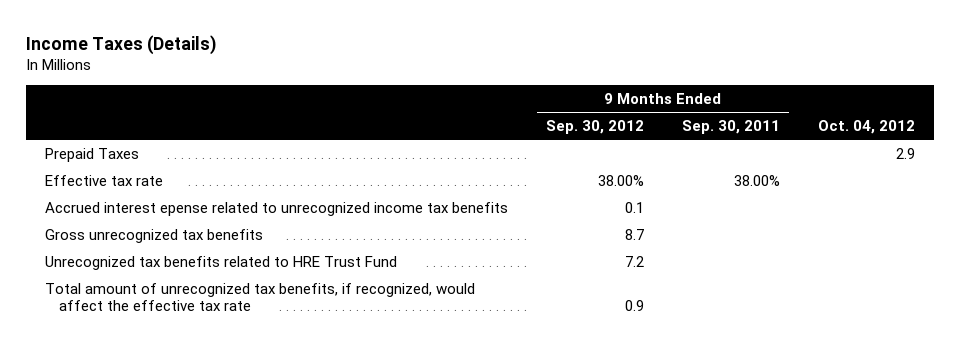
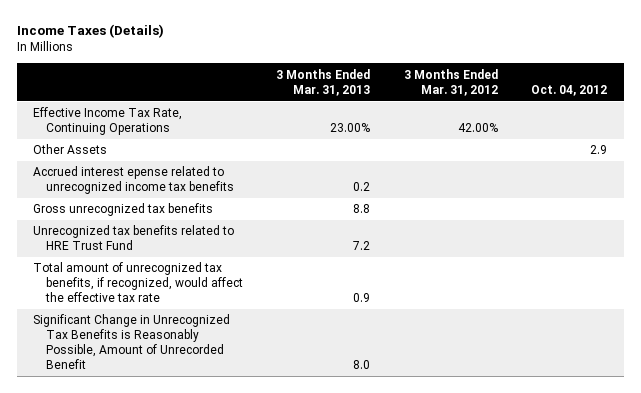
- | 9 Months Ended Sep. 30, 2012 | 9 Months Ended Sep. 30, 2011 | Oct. 04, 2012
+ | 3 Months Ended Mar. 31, 2013 | 3 Months Ended Mar. 31, 2012 | Oct. 04, 2012
- Prepaid Taxes | | | 2.9
- Effective tax rate | 38.00% | 38.00% |
+ Effective Income Tax Rate, Continuing Operations | 23.00% | 42.00% |
+ Other Assets | | | 2.9
+ Significant Change in Unrecognized Tax Benefits is Reasonably Possible, Amount of Unrecorded Benefit | 8.0 | |

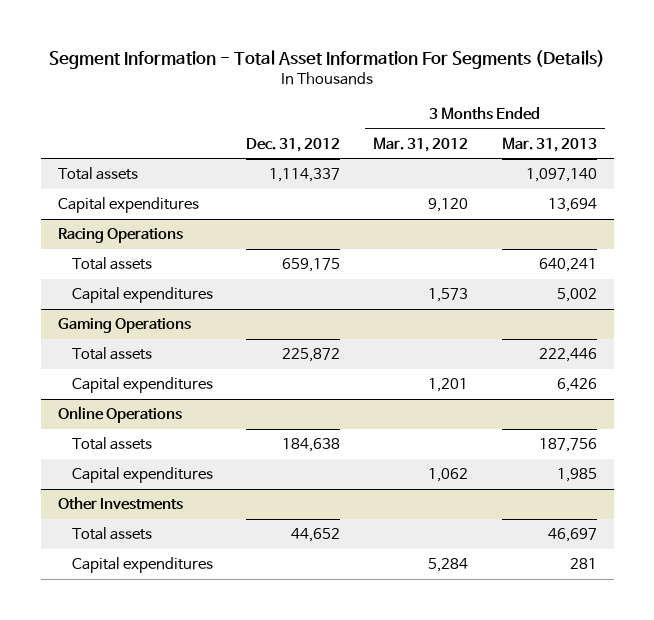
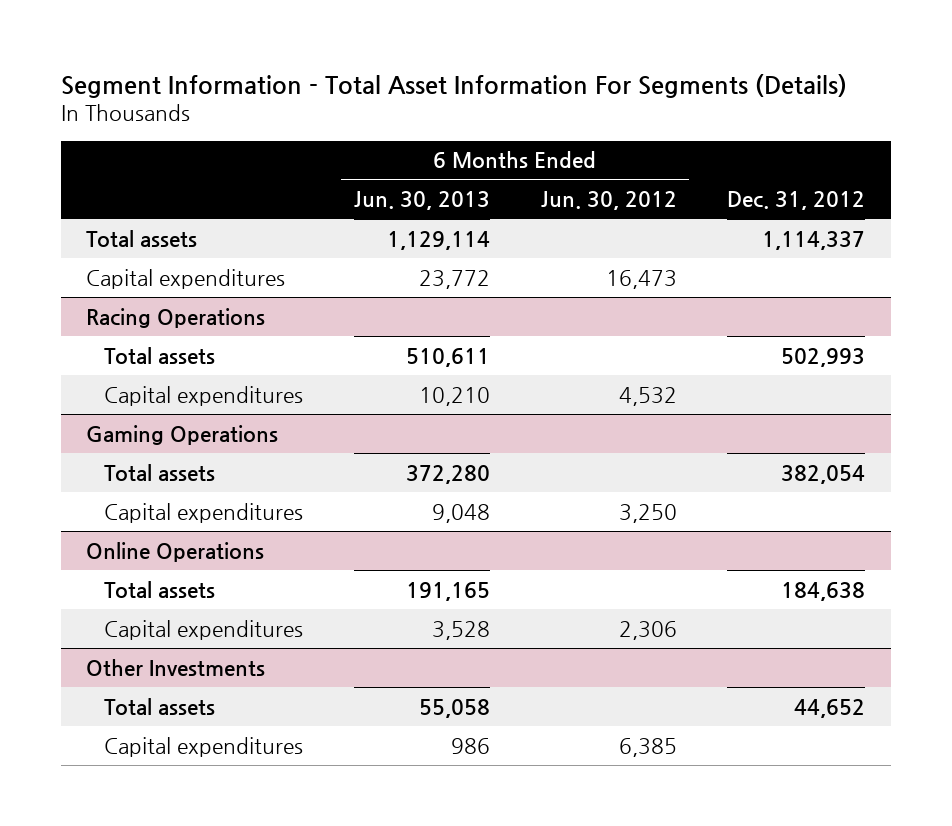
- | Dec. 31, 2012 | 3 Months Ended Mar. 31, 2012 | 3 Months Ended Mar. 31, 2013
+ | 6 Months Ended Jun. 30, 2013 | 6 Months Ended Jun. 30, 2012 | Dec. 31, 2012
@ Racing Operations
- Total assets | 659,175 | | 640,241
+ Total assets | 510,611 | | 502,993
@ Gaming Operations
- Total assets | 225,872 | | 222,446
+ Total assets | 372,280 | | 382,054

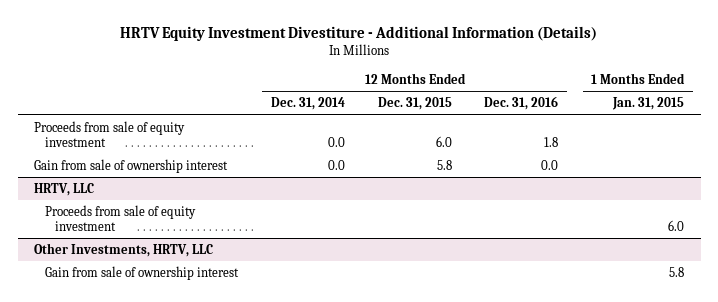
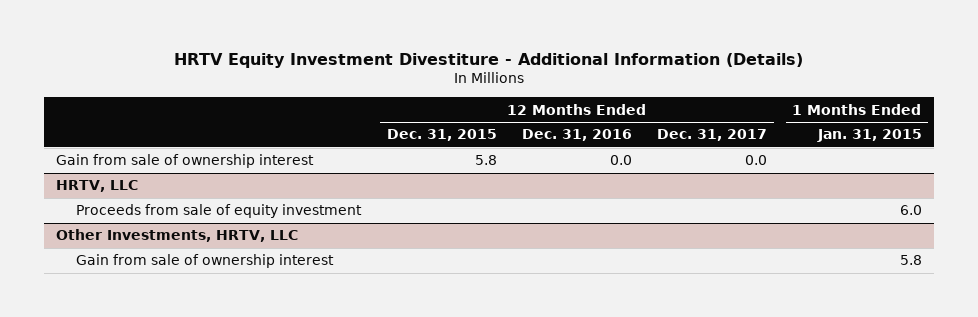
- | 12 Months Ended Dec. 31, 2014 | 12 Months Ended Dec. 31, 2015 | 12 Months Ended Dec. 31, 2016 | 1 Months Ended Jan. 31, 2015
+ | 12 Months Ended Dec. 31, 2015 | 12 Months Ended Dec. 31, 2016 | 12 Months Ended Dec. 31, 2017 | 1 Months Ended Jan. 31, 2015
- Proceeds from sale of equity investment | 0.0 | 6.0 | 1.8 |

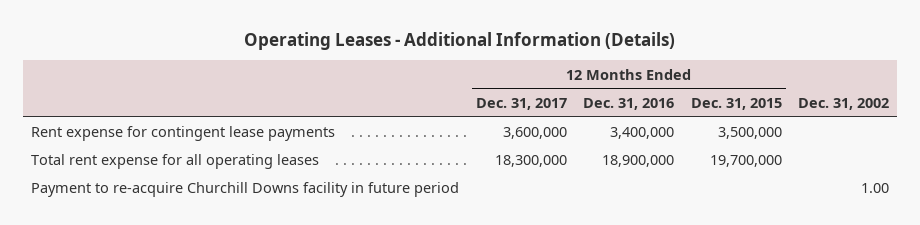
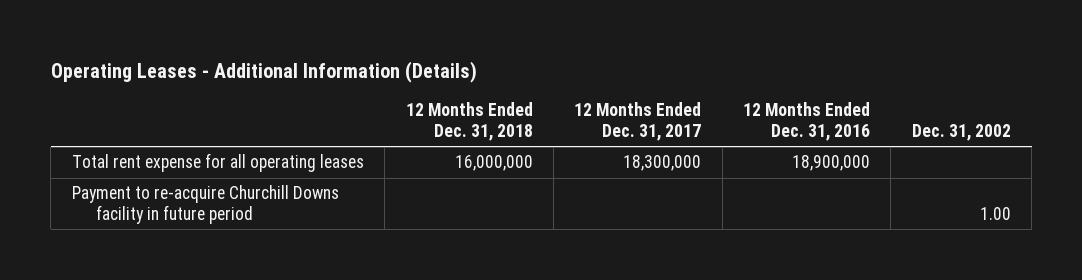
- | 12 Months Ended Dec. 31, 2017 | 12 Months Ended Dec. 31, 2016 | 12 Months Ended Dec. 31, 2015 | Dec. 31, 2002
+ | 12 Months Ended Dec. 31, 2018 | 12 Months Ended Dec. 31, 2017 | 12 Months Ended Dec. 31, 2016 | Dec. 31, 2002
- Rent expense for contingent lease payments | 3,600,000 | 3,400,000 | 3,500,000 |

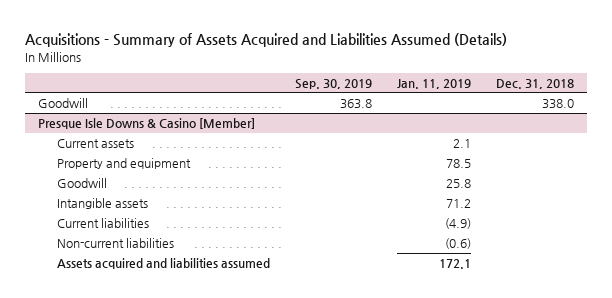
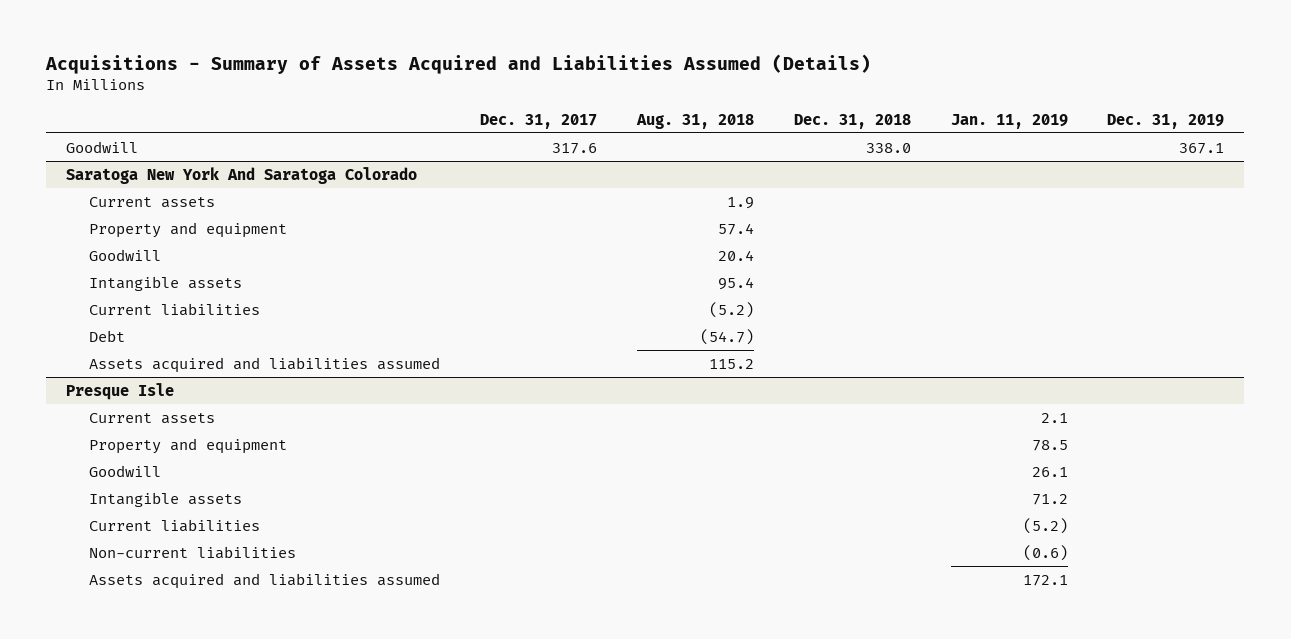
- | Sep. 30, 2019 | Jan. 11, 2019 | Dec. 31, 2018
+ | Dec. 31, 2017 | Aug. 31, 2018 | Dec. 31, 2018 | Jan. 11, 2019 | Dec. 31, 2019
- Presque Isle Downs & Casino [Member]
+ Saratoga New York And Saratoga Colorado
+ Current assets | | 1.9 | | |
+ Property and equipment | | 57.4 | | |
+ Goodwill | | 20.4 | | |
+ Intangible assets | | 95.4 | | |
+ Current liabilities | | (5.2) | | |
+ Debt | | (54.7) | | |
+ Assets acquired and liabilities assumed | | 115.2 | | |
+ Presque Isle
- Goodwill | | 25.8 |
+ Goodwill | | | | 26.1 |
- Current liabilities | | (4.9) |
+ Current liabilities | | | | (5.2) |

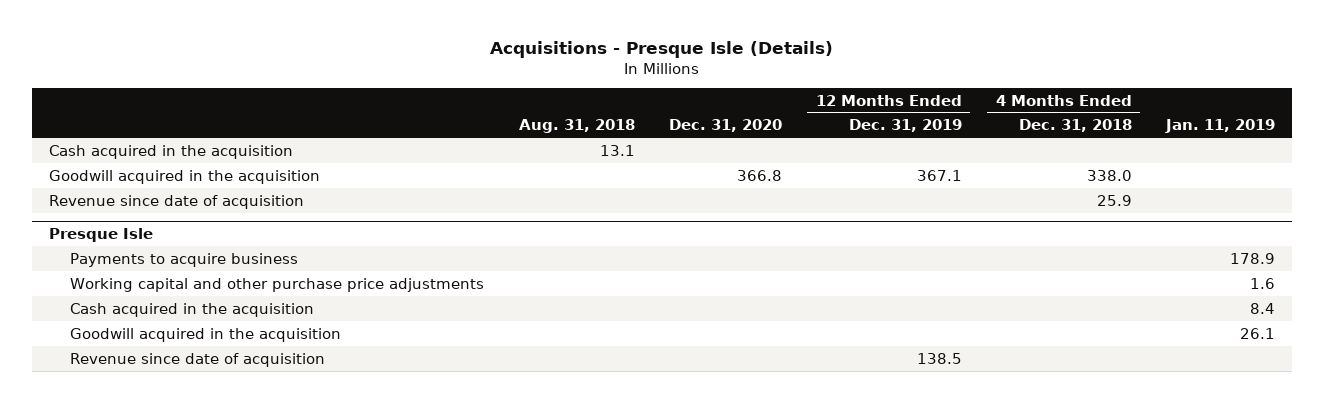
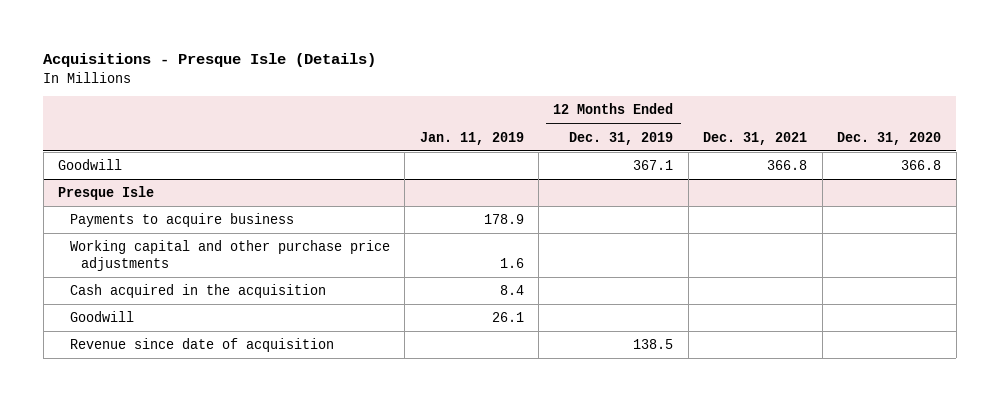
- | Aug. 31, 2018 | Dec. 31, 2020 | 12 Months Ended Dec. 31, 2019 | 4 Months Ended Dec. 31, 2018 | Jan. 11, 2019
+ | Jan. 11, 2019 | 12 Months Ended Dec. 31, 2019 | Dec. 31, 2021 | Dec. 31, 2020
- Cash acquired in the acquisition | 13.1 | | | |
- Goodwill acquired in the acquisition | | 366.8 | 367.1 | 338.0 |
- Revenue since date of acquisition | | | | 25.9 |
+ Goodwill | | 367.1 | 366.8 | 366.8
@ Presque Isle
- Goodwill acquired in the acquisition | | | | | 26.1
+ Goodwill | 26.1 | | |

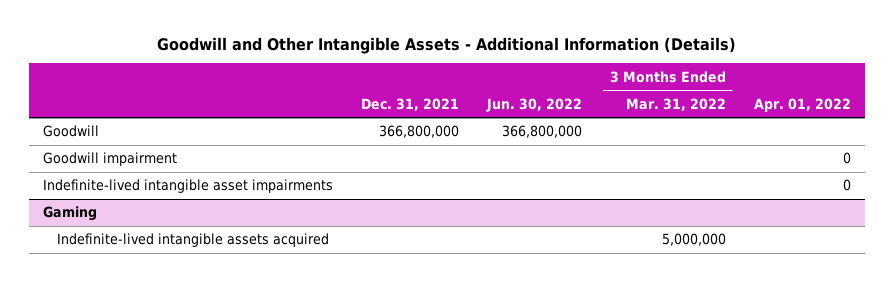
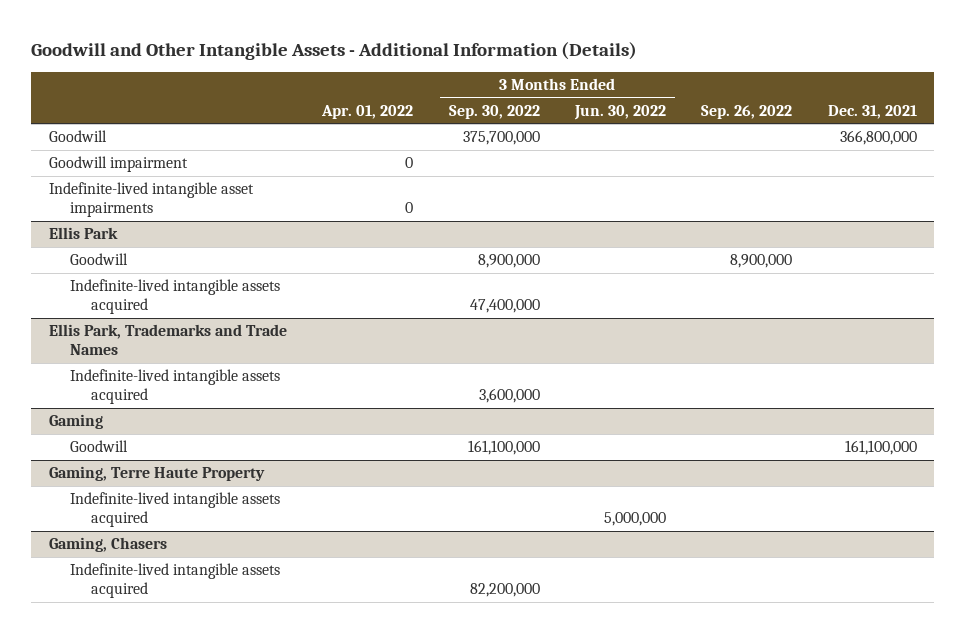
- | Dec. 31, 2021 | Jun. 30, 2022 | 3 Months Ended Mar. 31, 2022 | Apr. 01, 2022
+ | Apr. 01, 2022 | 3 Months Ended Sep. 30, 2022 | 3 Months Ended Jun. 30, 2022 | Sep. 26, 2022 | Dec. 31, 2021
+ Ellis Park
+ Goodwill | | 8,900,000 | | 8,900,000 |
+ Indefinite-lived intangible assets acquired | | 47,400,000 | | |
+ Ellis Park, Trademarks and Trade Names
+ Indefinite-lived intangible assets acquired | | 3,600,000 | | |
@ Gaming
- Indefinite-lived intangible assets acquired | | | 5,000,000 |
+ Goodwill | | 161,100,000 | | | 161,100,000
+ Gaming, Terre Haute Property
+ Indefinite-lived intangible assets acquired | | | 5,000,000 | |
+ Gaming, Chasers
+ Indefinite-lived intangible assets acquired | | 82,200,000 | | |

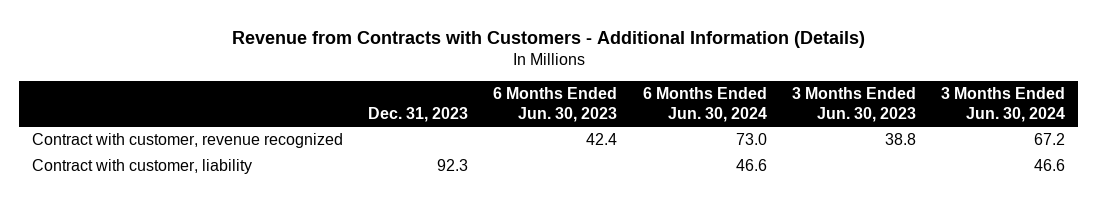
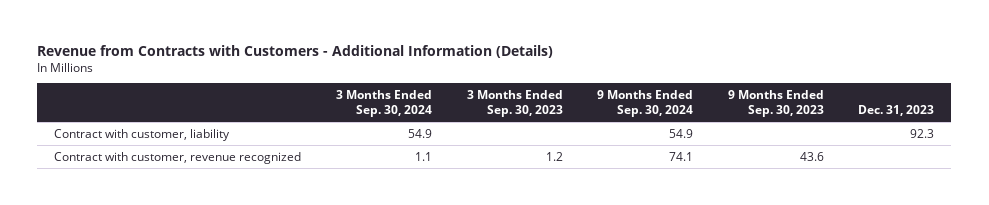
- | Dec. 31, 2023 | 6 Months Ended Jun. 30, 2023 | 6 Months Ended Jun. 30, 2024 | 3 Months Ended Jun. 30, 2023 | 3 Months Ended Jun. 30, 2024
+ | 3 Months Ended Sep. 30, 2024 | 3 Months Ended Sep. 30, 2023 | 9 Months Ended Sep. 30, 2024 | 9 Months Ended Sep. 30, 2023 | Dec. 31, 2023
moved down: Contract with customer, revenue recognized | 1.1 | 1.2 | 74.1 | 43.6 |

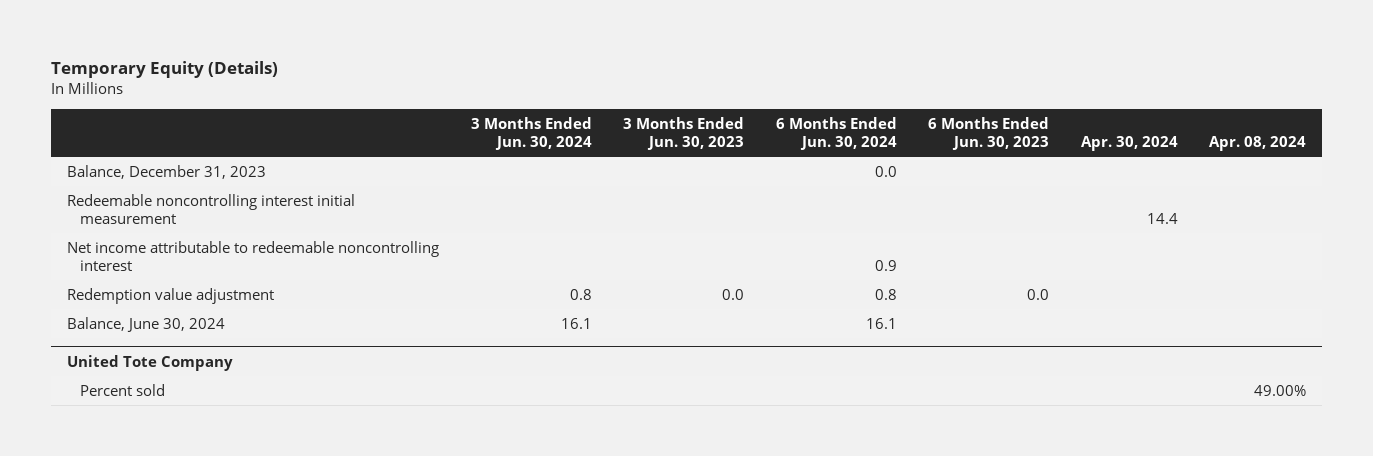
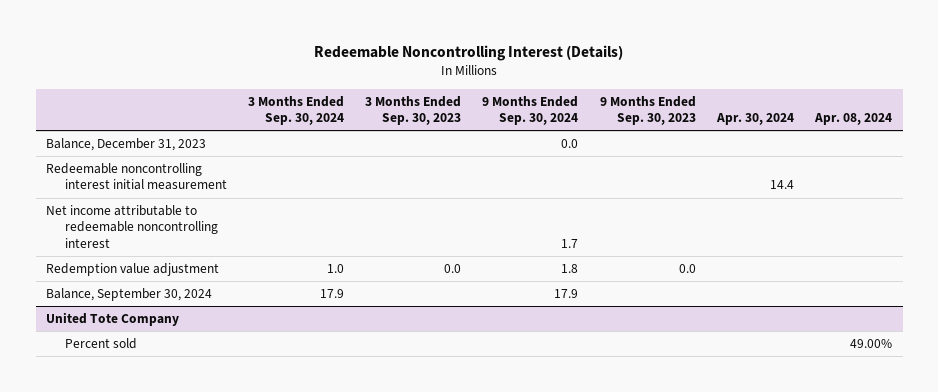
- Temporary Equity (Details)
+ Redeemable Noncontrolling Interest (Details)
- | 3 Months Ended Jun. 30, 2024 | 3 Months Ended Jun. 30, 2023 | 6 Months Ended Jun. 30, 2024 | 6 Months Ended Jun. 30, 2023 | Apr. 30, 2024 | Apr. 08, 2024
+ | 3 Months Ended Sep. 30, 2024 | 3 Months Ended Sep. 30, 2023 | 9 Months Ended Sep. 30, 2024 | 9 Months Ended Sep. 30, 2023 | Apr. 30, 2024 | Apr. 08, 2024
- Balance, June 30, 2024 | 16.1 | | 16.1 | | |
+ Balance, September 30, 2024 | 17.9 | | 17.9 | | |

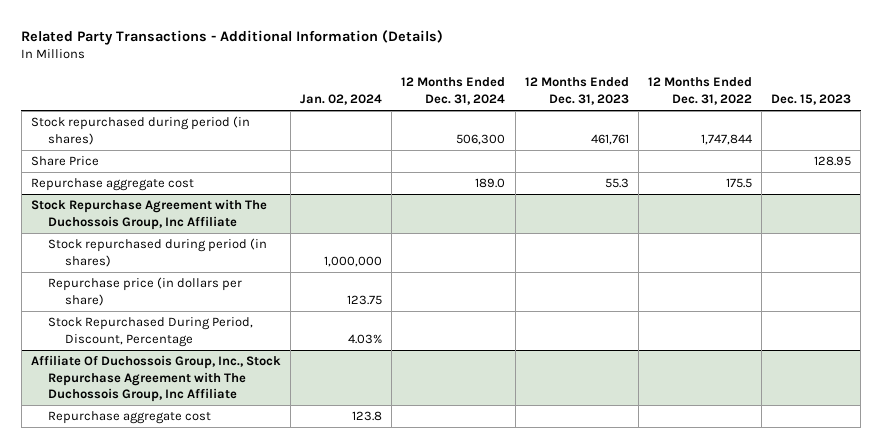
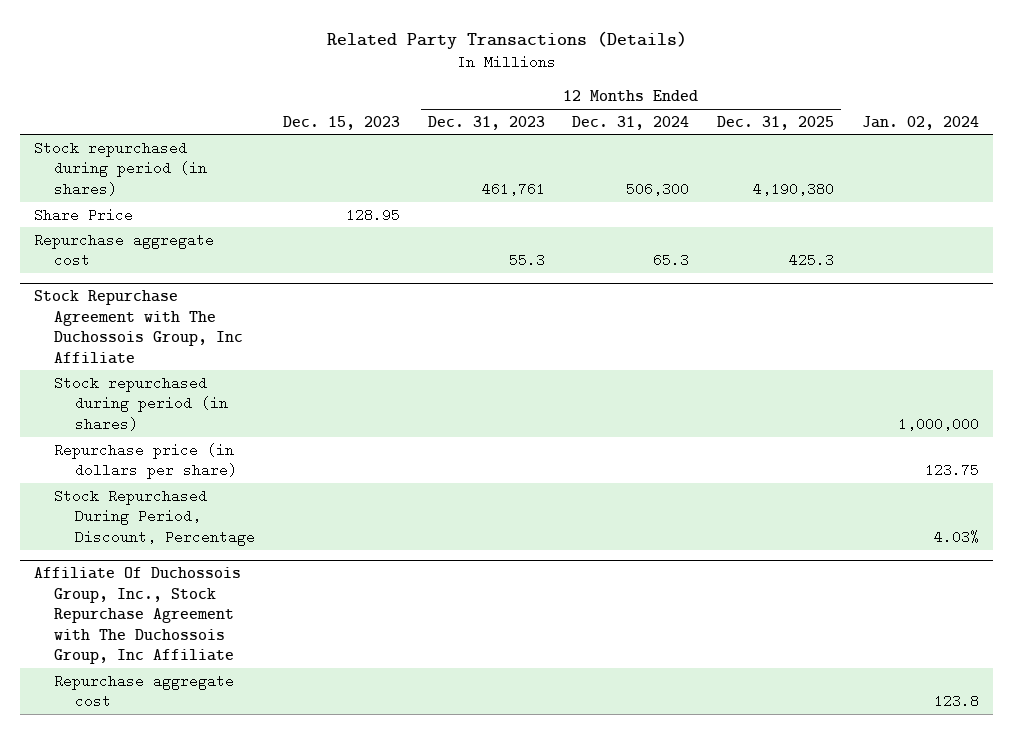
- Related Party Transactions - Additional Information (Details)
+ Related Party Transactions (Details)
- | Jan. 02, 2024 | 12 Months Ended Dec. 31, 2024 | 12 Months Ended Dec. 31, 2023 | 12 Months Ended Dec. 31, 2022 | Dec. 15, 2023
+ | Dec. 15, 2023 | 12 Months Ended Dec. 31, 2023 | 12 Months Ended Dec. 31, 2024 | 12 Months Ended Dec. 31, 2025 | Jan. 02, 2024
- Repurchase aggregate cost | | 189.0 | 55.3 | 175.5 |
+ Repurchase aggregate cost | | 55.3 | 65.3 | 425.3 |

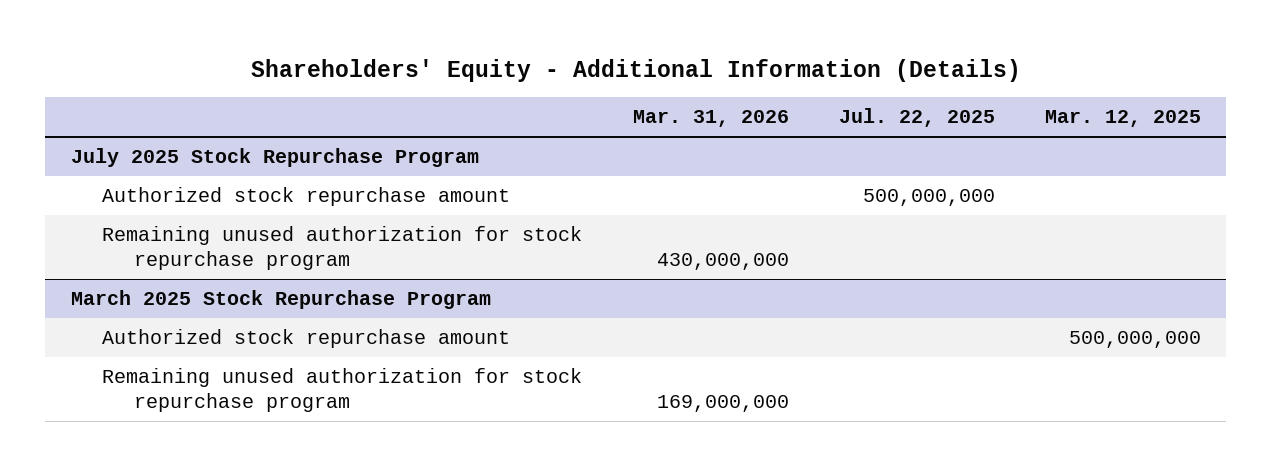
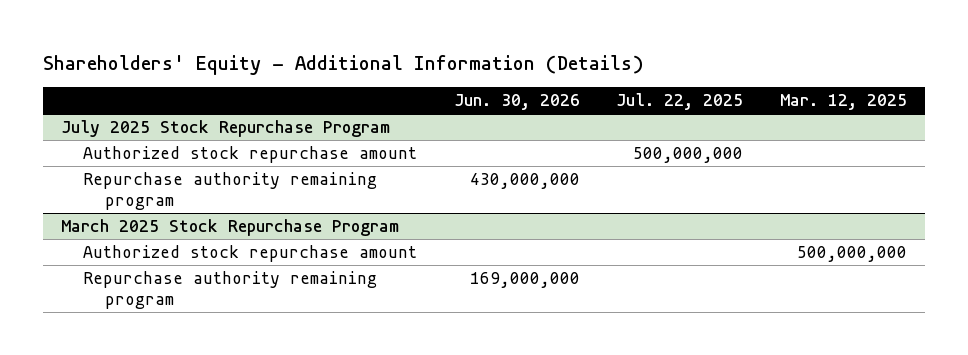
- | Mar. 31, 2026 | Jul. 22, 2025 | Mar. 12, 2025
+ | Jun. 30, 2026 | Jul. 22, 2025 | Mar. 12, 2025
@ July 2025 Stock Repurchase Program
- Remaining unused authorization for stock repurchase program | 430,000,000 | |
+ Repurchase authority remaining program | 430,000,000 | |
@ March 2025 Stock Repurchase Program
- Remaining unused authorization for stock repurchase program | 169,000,000 | |
+ Repurchase authority remaining program | 169,000,000 | |

